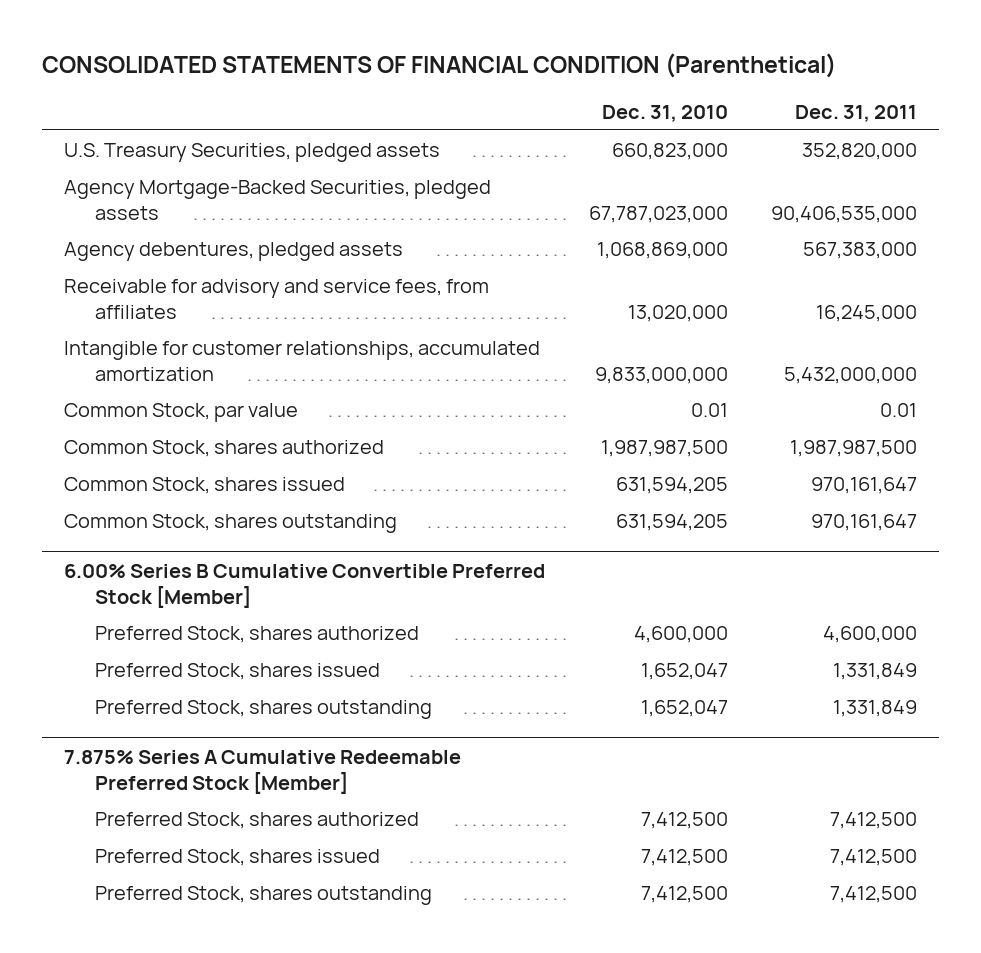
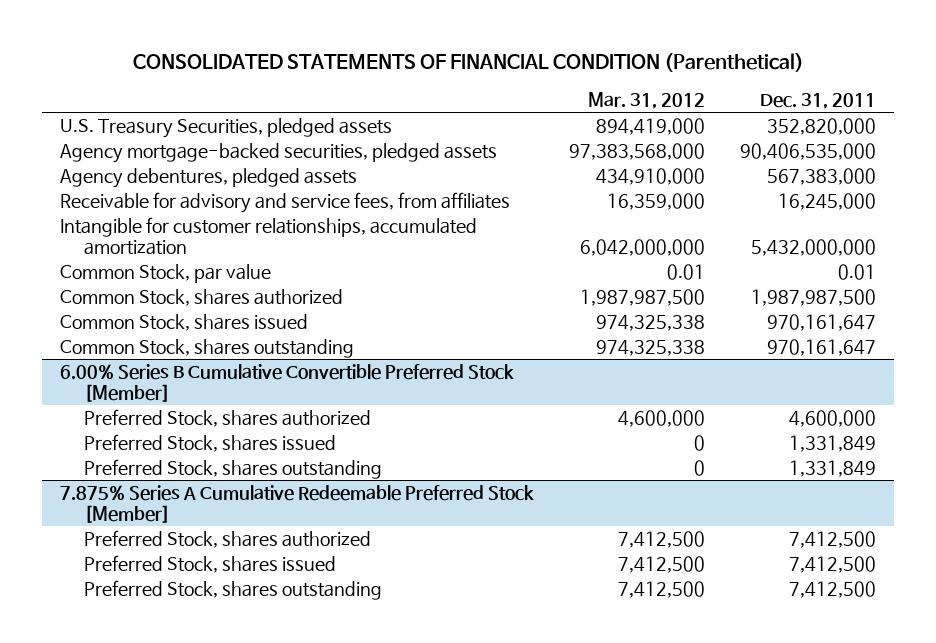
- | Dec. 31, 2010 | Dec. 31, 2011
+ | Mar. 31, 2012 | Dec. 31, 2011
- Agency Mortgage-Backed Securities, pledged assets | 67,787,023,000 | 90,406,535,000
+ Agency mortgage-backed securities, pledged assets | 97,383,568,000 | 90,406,535,000

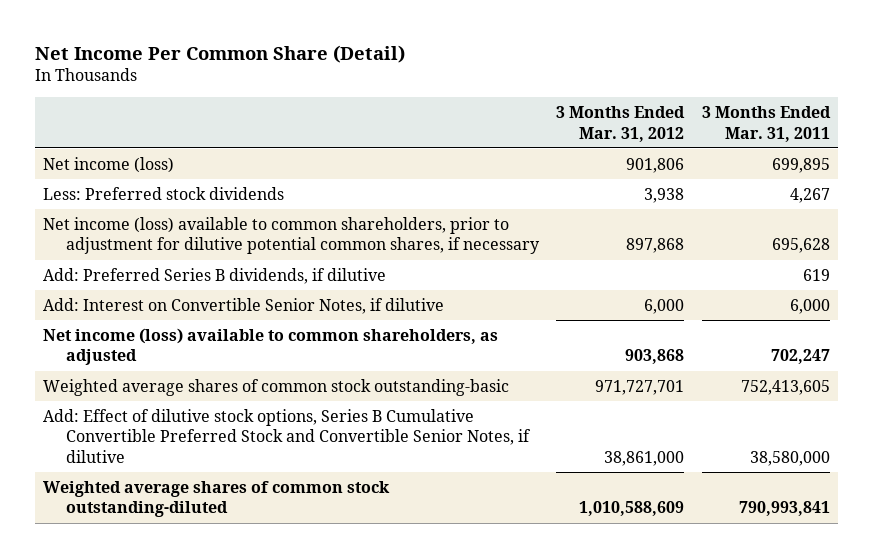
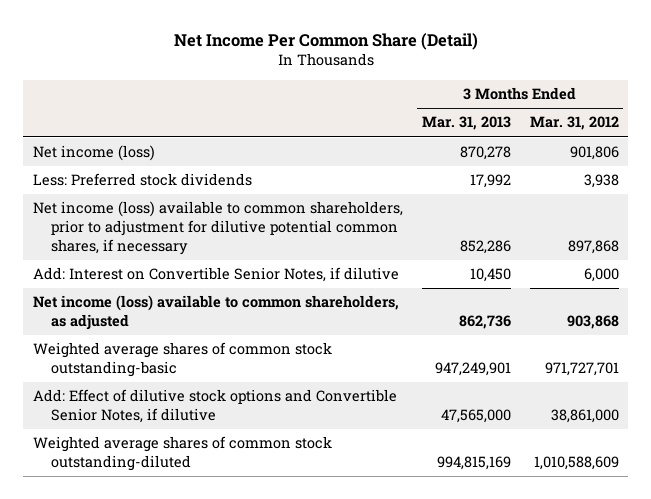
- | 3 Months Ended Mar. 31, 2012 | 3 Months Ended Mar. 31, 2011
+ | 3 Months Ended Mar. 31, 2013 | 3 Months Ended Mar. 31, 2012
- Add: Preferred Series B dividends, if dilutive | | 619
- Add: Effect of dilutive stock options, Series B Cumulative Convertible Preferred Stock and Convertible Senior Notes, if dilutive | 38,861,000 | 38,580,000
+ Add: Effect of dilutive stock options and Convertible Senior Notes, if dilutive | 47,565,000 | 38,861,000

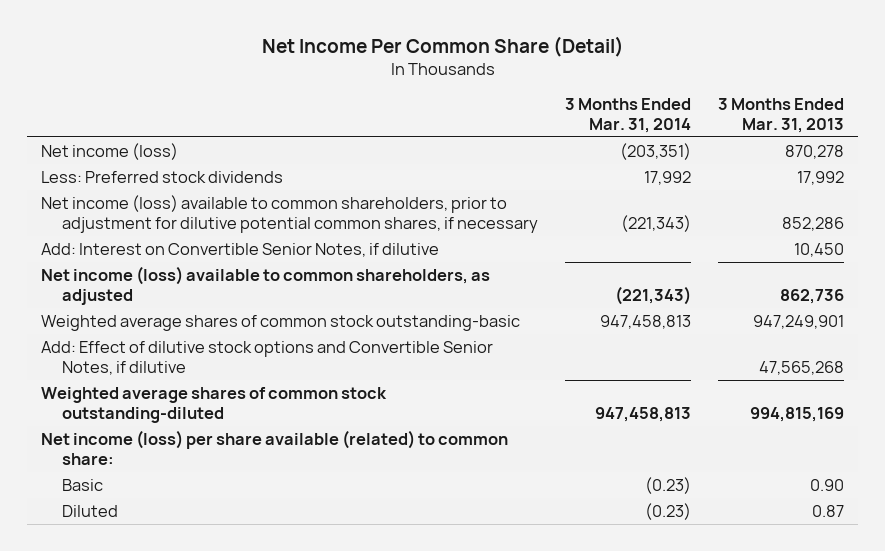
- | 3 Months Ended Mar. 31, 2013 | 3 Months Ended Mar. 31, 2012
+ | 3 Months Ended Mar. 31, 2014 | 3 Months Ended Mar. 31, 2013
- Add: Effect of dilutive stock options and Convertible Senior Notes, if dilutive | 47,565,000 | 38,861,000
+ Add: Effect of dilutive stock options and Convertible Senior Notes, if dilutive | | 47,565,268
+ Net income (loss) per share available (related) to common share:
+ Basic | (0.23) | 0.90
+ Diluted | (0.23) | 0.87

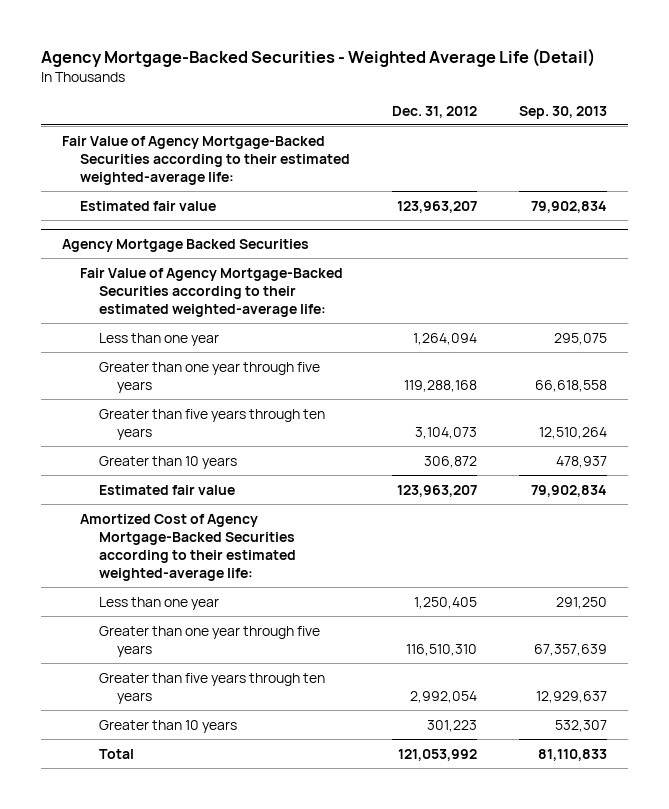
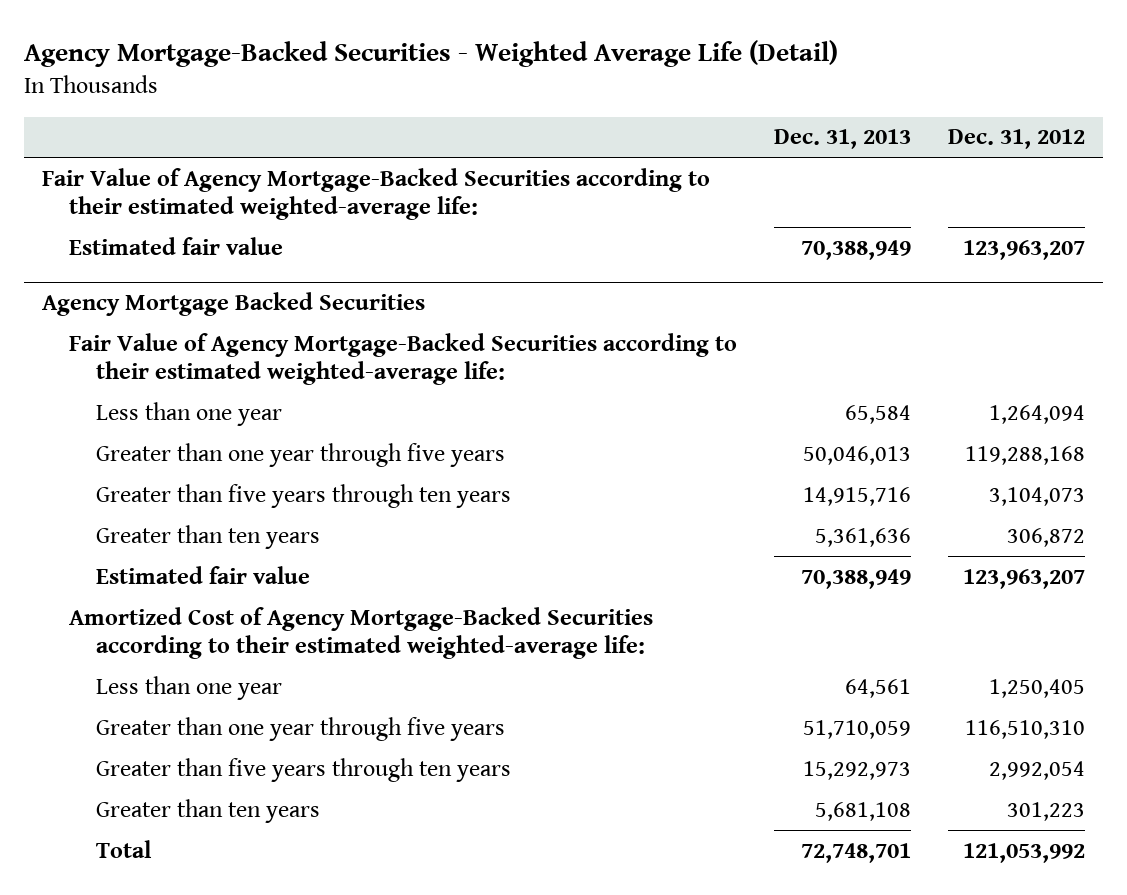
- | Dec. 31, 2012 | Sep. 30, 2013
+ | Dec. 31, 2013 | Dec. 31, 2012
@ Agency Mortgage Backed Securities
- Greater than 10 years | 306,872 | 478,937
+ Greater than ten years | 5,361,636 | 306,872
- Greater than 10 years | 301,223 | 532,307
+ Greater than ten years | 5,681,108 | 301,223

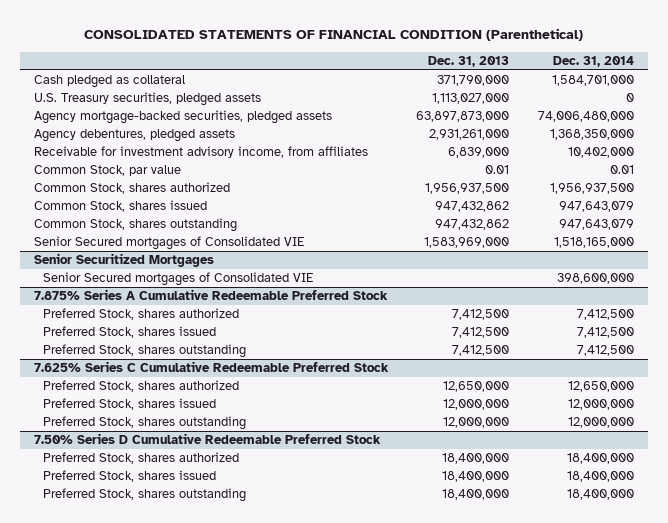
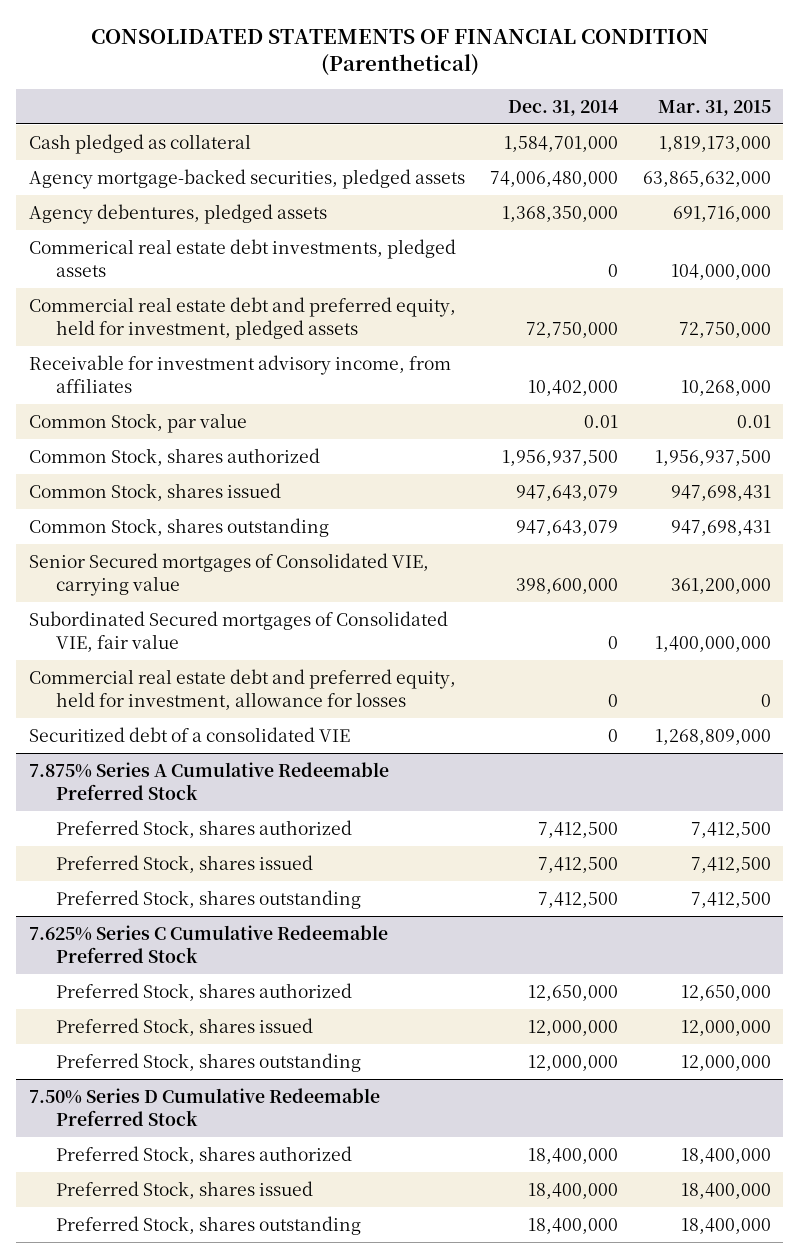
- | Dec. 31, 2013 | Dec. 31, 2014
+ | Dec. 31, 2014 | Mar. 31, 2015
- U.S. Treasury securities, pledged assets | 1,113,027,000 | 0
+ Commerical real estate debt investments, pledged assets | 0 | 104,000,000
+ Commercial real estate debt and preferred equity, held for investment, pledged assets | 72,750,000 | 72,750,000
- Senior Secured mortgages of Consolidated VIE | 1,583,969,000 | 1,518,165,000
- Senior Securitized Mortgages
- Senior Secured mortgages of Consolidated VIE | | 398,600,000
+ Senior Secured mortgages of Consolidated VIE, carrying value | 398,600,000 | 361,200,000
+ Subordinated Secured mortgages of Consolidated VIE, fair value | 0 | 1,400,000,000
+ Commercial real estate debt and preferred equity, held for investment, allowance for losses | 0 | 0
+ Securitized debt of a consolidated VIE | 0 | 1,268,809,000

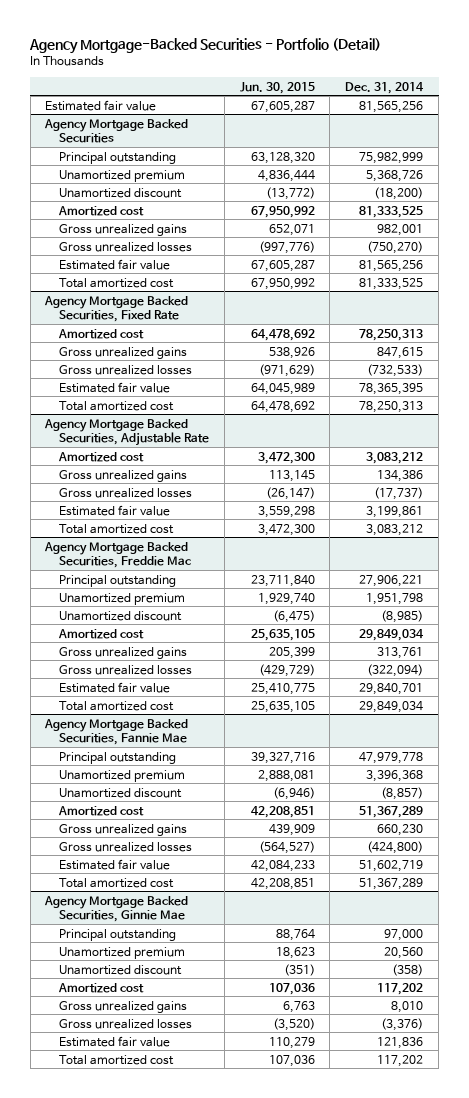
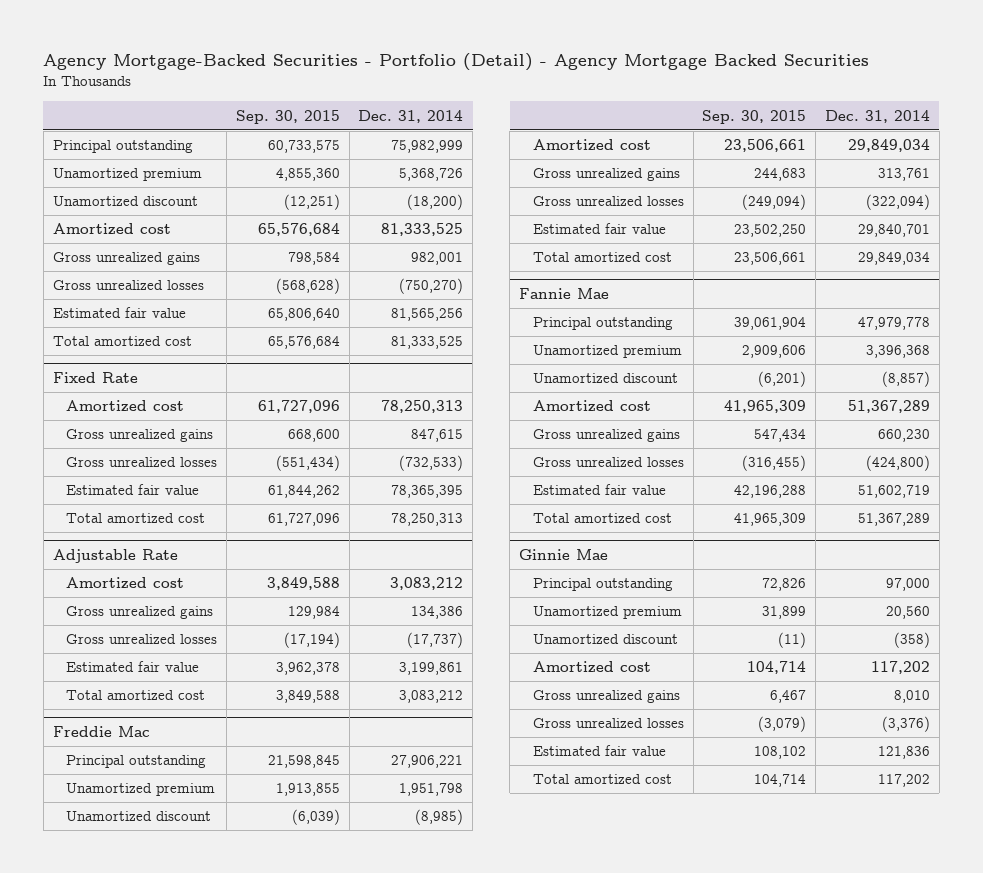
- Agency Mortgage-Backed Securities - Portfolio (Detail)
+ Agency Mortgage-Backed Securities - Portfolio (Detail) - Agency Mortgage Backed Securities
- | Jun. 30, 2015 | Dec. 31, 2014
+ | Sep. 30, 2015 | Dec. 31, 2014
- Estimated fair value | 67,605,287 | 81,565,256
- Agency Mortgage Backed Securities
- Agency Mortgage Backed Securities, Fixed Rate
+ Fixed Rate
- Agency Mortgage Backed Securities, Adjustable Rate
+ Adjustable Rate
- Agency Mortgage Backed Securities, Freddie Mac
+ Freddie Mac
- Agency Mortgage Backed Securities, Fannie Mae
+ Fannie Mae
- Agency Mortgage Backed Securities, Ginnie Mae
+ Ginnie Mae

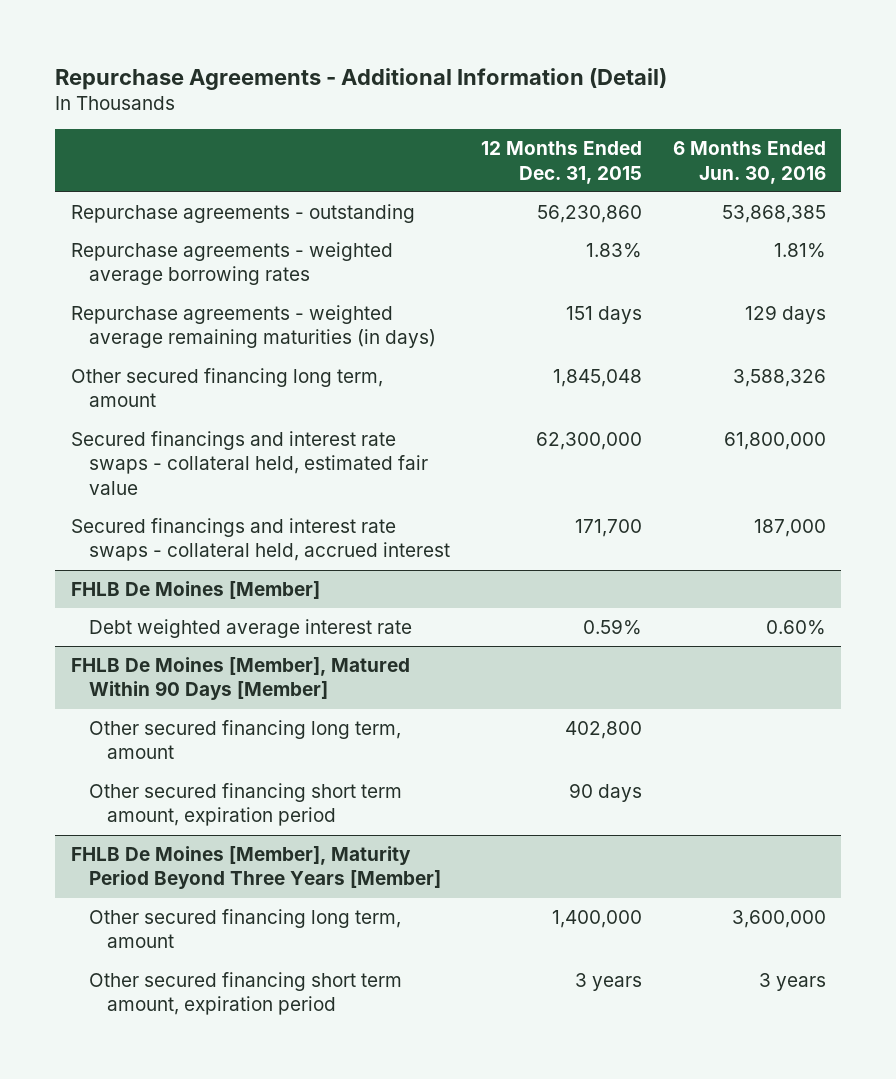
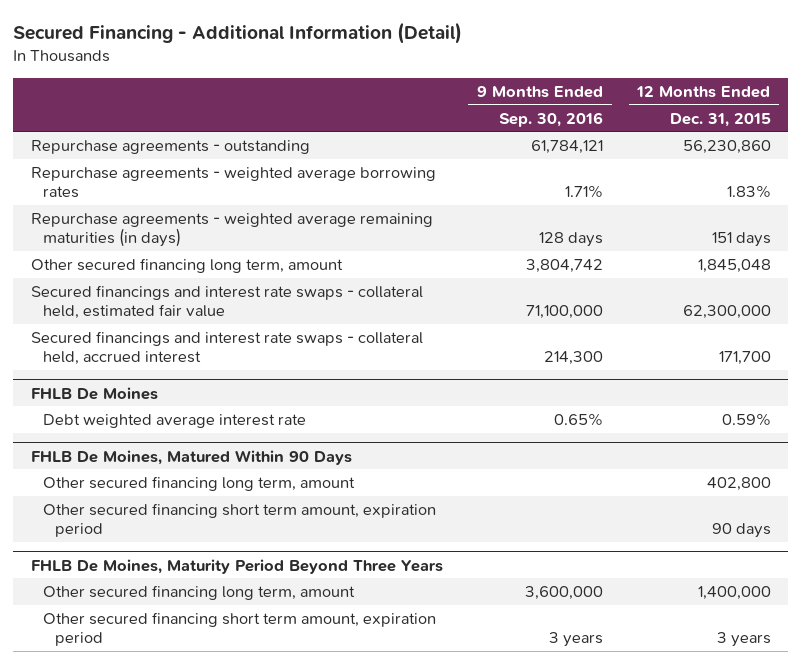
- Repurchase Agreements - Additional Information (Detail)
+ Secured Financing - Additional Information (Detail)
- | 12 Months Ended Dec. 31, 2015 | 6 Months Ended Jun. 30, 2016
+ | 9 Months Ended Sep. 30, 2016 | 12 Months Ended Dec. 31, 2015
- FHLB De Moines [Member]
+ FHLB De Moines
- FHLB De Moines [Member], Matured Within 90 Days [Member]
+ FHLB De Moines, Matured Within 90 Days
- FHLB De Moines [Member], Maturity Period Beyond Three Years [Member]
+ FHLB De Moines, Maturity Period Beyond Three Years

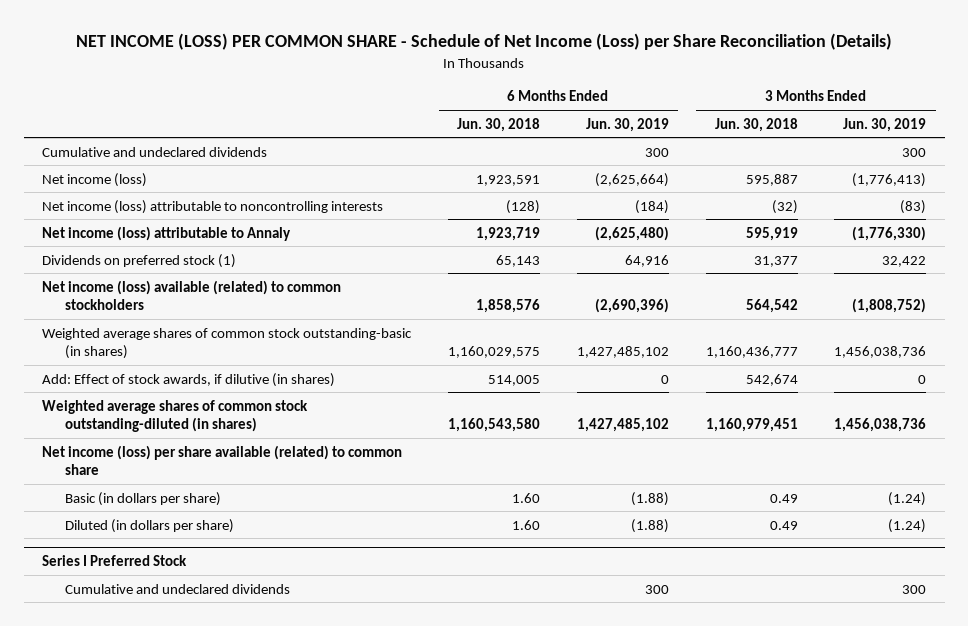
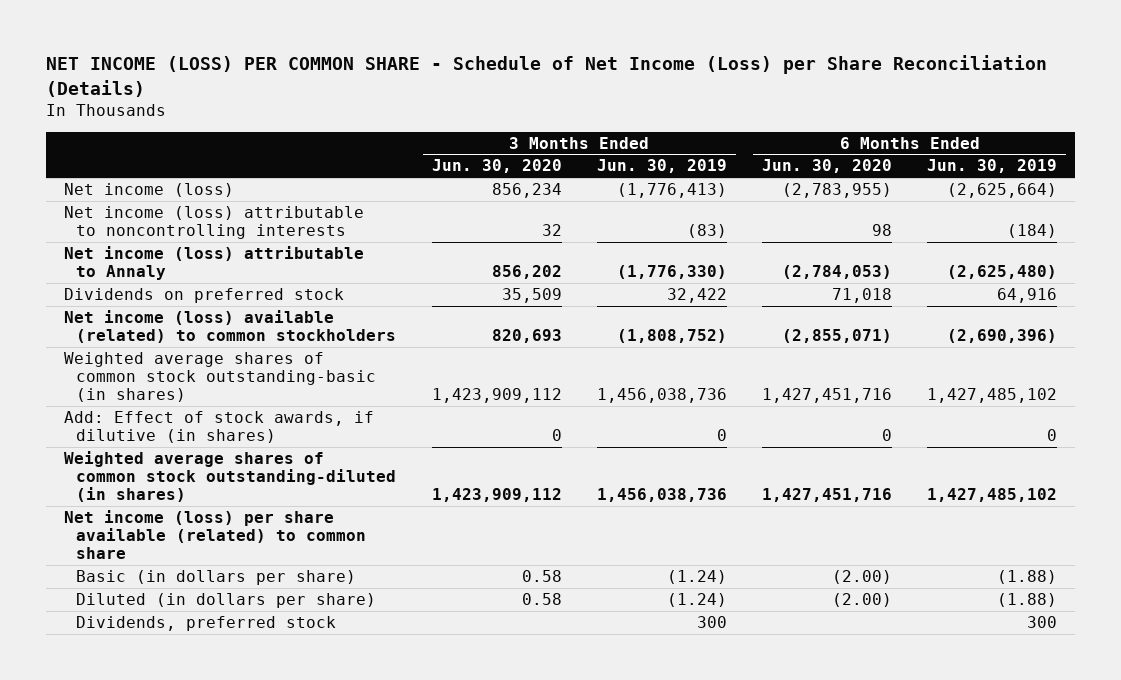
- | 6 Months Ended Jun. 30, 2018 | 6 Months Ended Jun. 30, 2019 | 3 Months Ended Jun. 30, 2018 | 3 Months Ended Jun. 30, 2019
+ | 3 Months Ended Jun. 30, 2020 | 3 Months Ended Jun. 30, 2019 | 6 Months Ended Jun. 30, 2020 | 6 Months Ended Jun. 30, 2019
- Cumulative and undeclared dividends | | 300 | | 300
- Dividends on preferred stock (1) | 65,143 | 64,916 | 31,377 | 32,422
+ Dividends on preferred stock | 35,509 | 32,422 | 71,018 | 64,916
- Series I Preferred Stock
- Cumulative and undeclared dividends | | 300 | | 300
+ Dividends, preferred stock | | 300 | | 300

